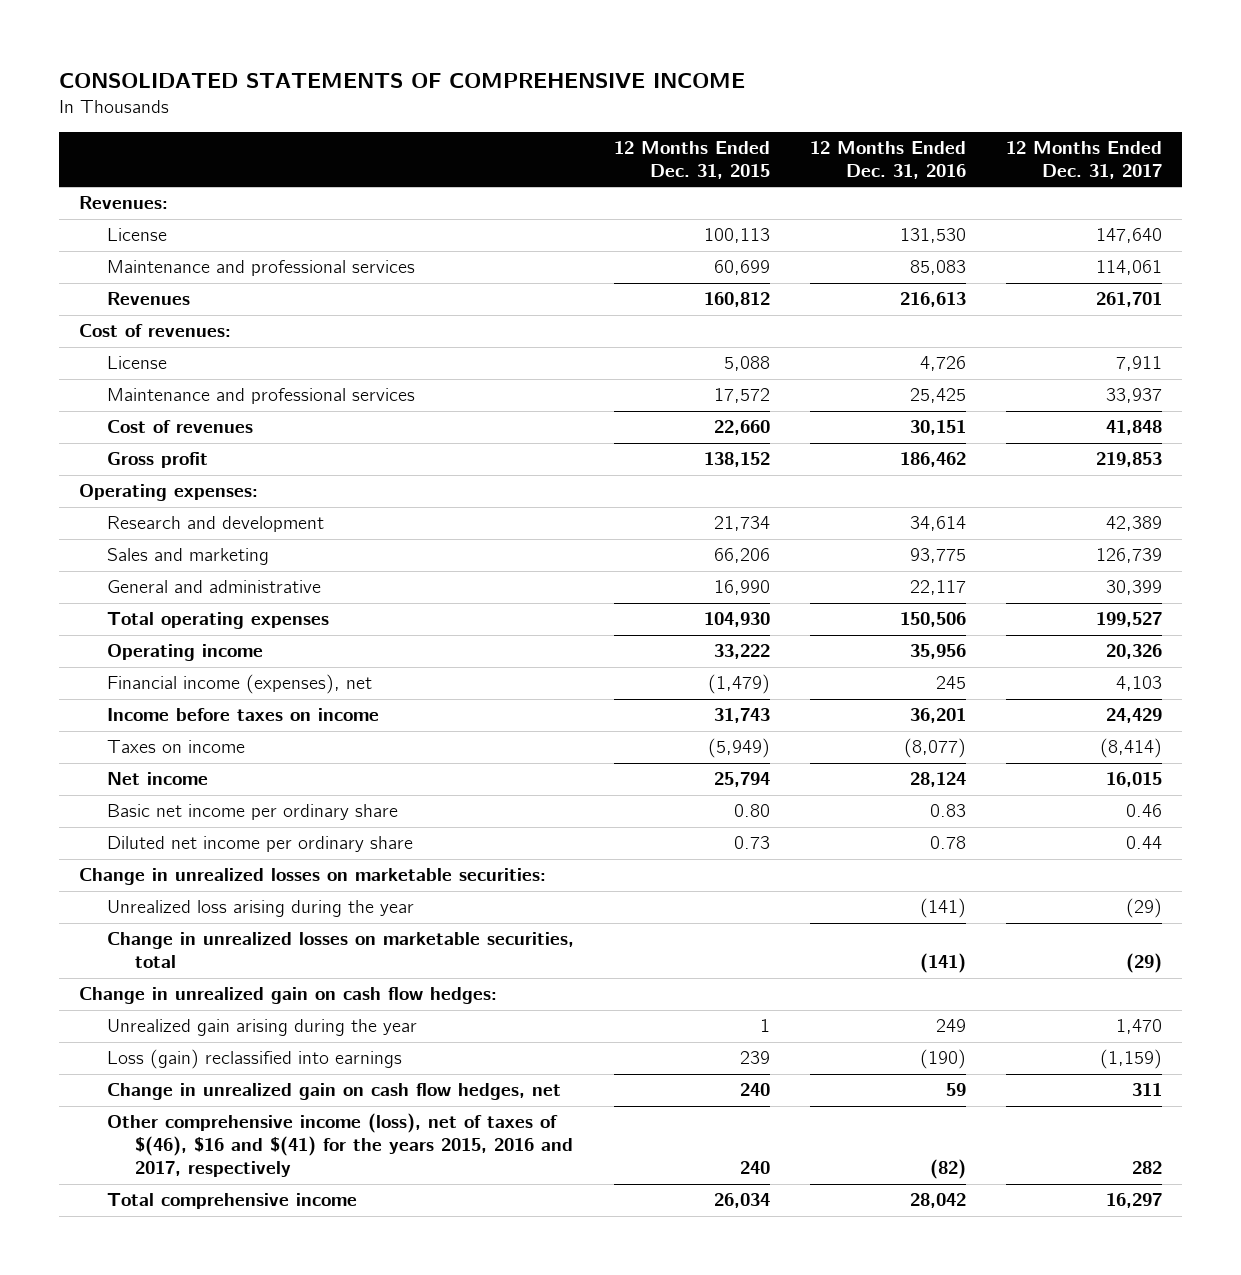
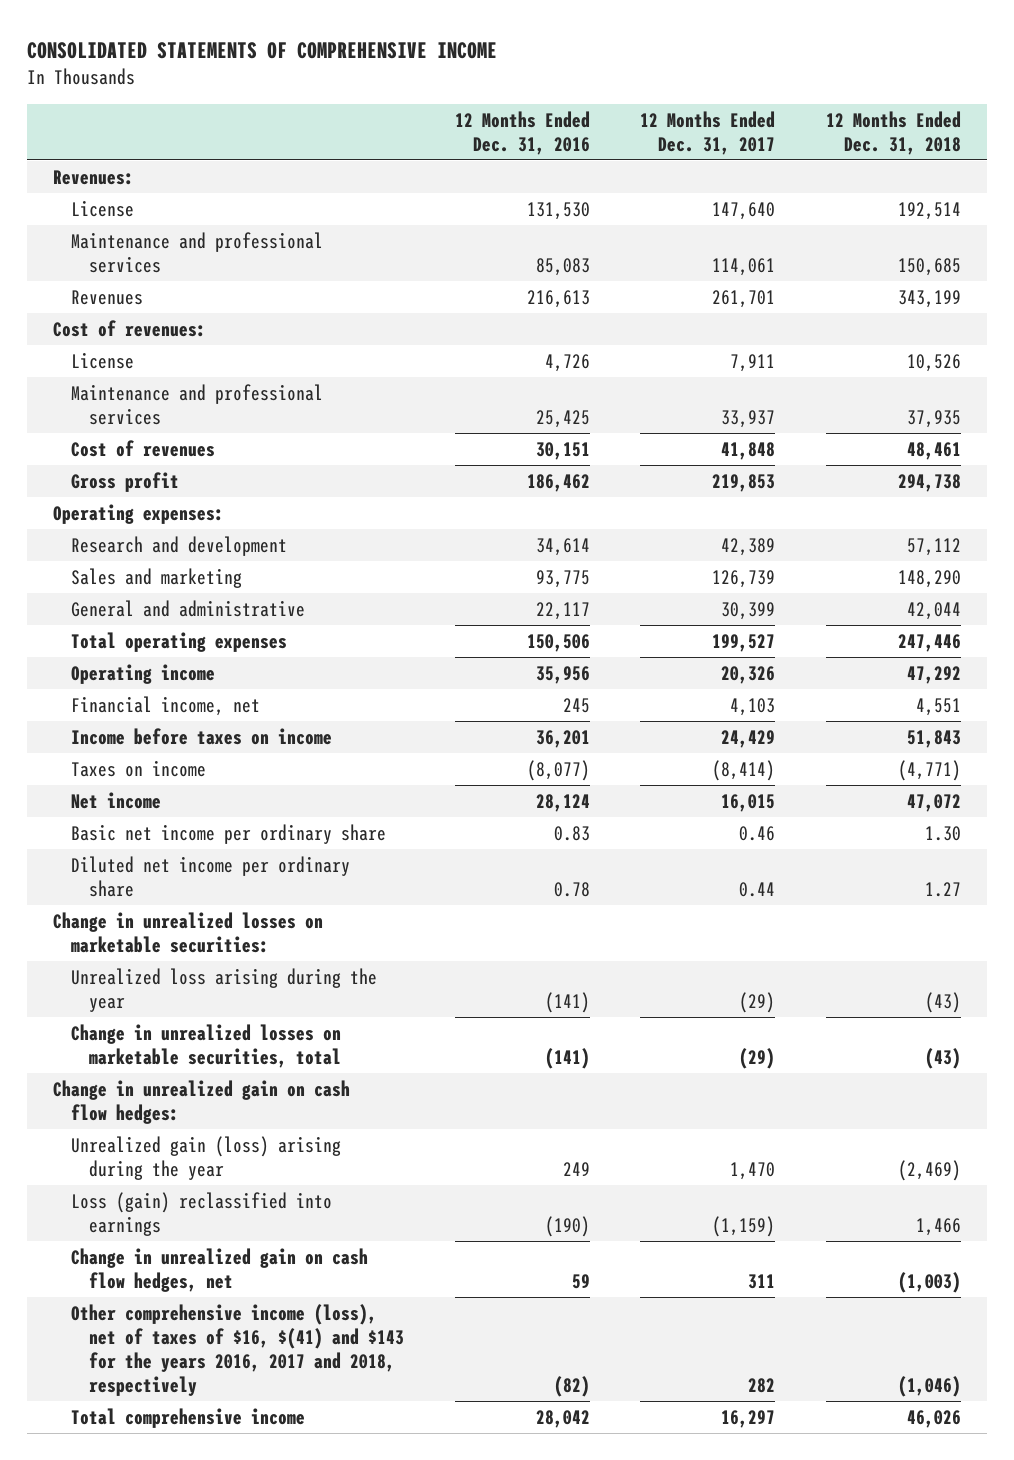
- | 12 Months Ended Dec. 31, 2015 | 12 Months Ended Dec. 31, 2016 | 12 Months Ended Dec. 31, 2017
+ | 12 Months Ended Dec. 31, 2016 | 12 Months Ended Dec. 31, 2017 | 12 Months Ended Dec. 31, 2018
- Financial income (expenses), net | (1,479) | 245 | 4,103
+ Financial income, net | 245 | 4,103 | 4,551
- Unrealized gain arising during the year | 1 | 249 | 1,470
+ Unrealized gain (loss) arising during the year | 249 | 1,470 | (2,469)
- Other comprehensive income (loss), net of taxes of $(46), $16 and $(41) for the years 2015, 2016 and 2017, respectively | 240 | (82) | 282
+ Other comprehensive income (loss), net of taxes of $16, $(41) and $143 for the years 2016, 2017 and 2018, respectively | (82) | 282 | (1,046)

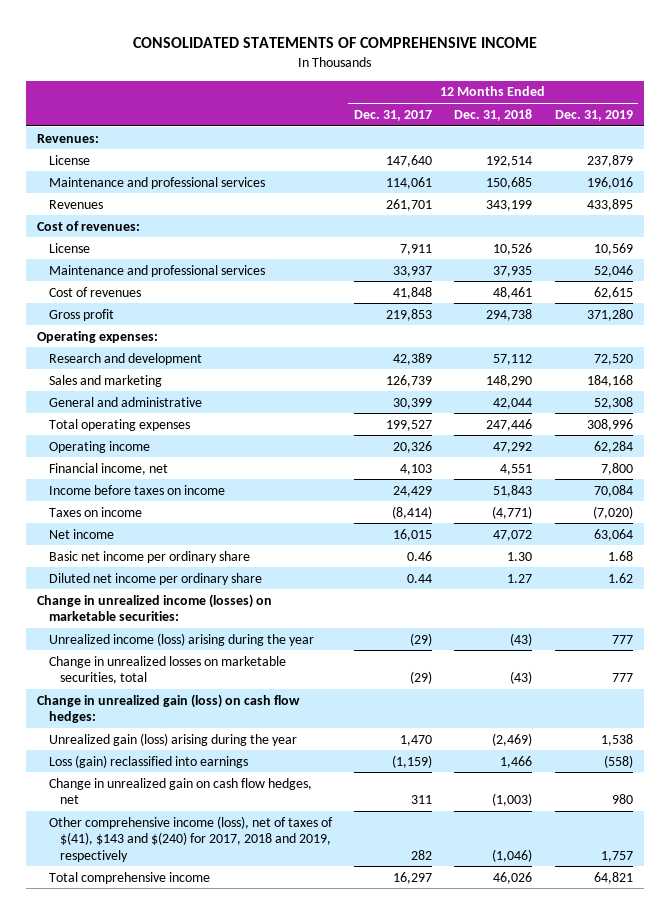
- | 12 Months Ended Dec. 31, 2016 | 12 Months Ended Dec. 31, 2017 | 12 Months Ended Dec. 31, 2018
+ | 12 Months Ended Dec. 31, 2017 | 12 Months Ended Dec. 31, 2018 | 12 Months Ended Dec. 31, 2019
- Change in unrealized losses on marketable securities:
- Unrealized loss arising during the year | (141) | (29) | (43)
+ Change in unrealized income (losses) on marketable securities:
+ Unrealized income (loss) arising during the year | (29) | (43) | 777
- Change in unrealized gain on cash flow hedges:
+ Change in unrealized gain (loss) on cash flow hedges:
- Other comprehensive income (loss), net of taxes of $16, $(41) and $143 for the years 2016, 2017 and 2018, respectively | (82) | 282 | (1,046)
+ Other comprehensive income (loss), net of taxes of $(41), $143 and $(240) for 2017, 2018 and 2019, respectively | 282 | (1,046) | 1,757

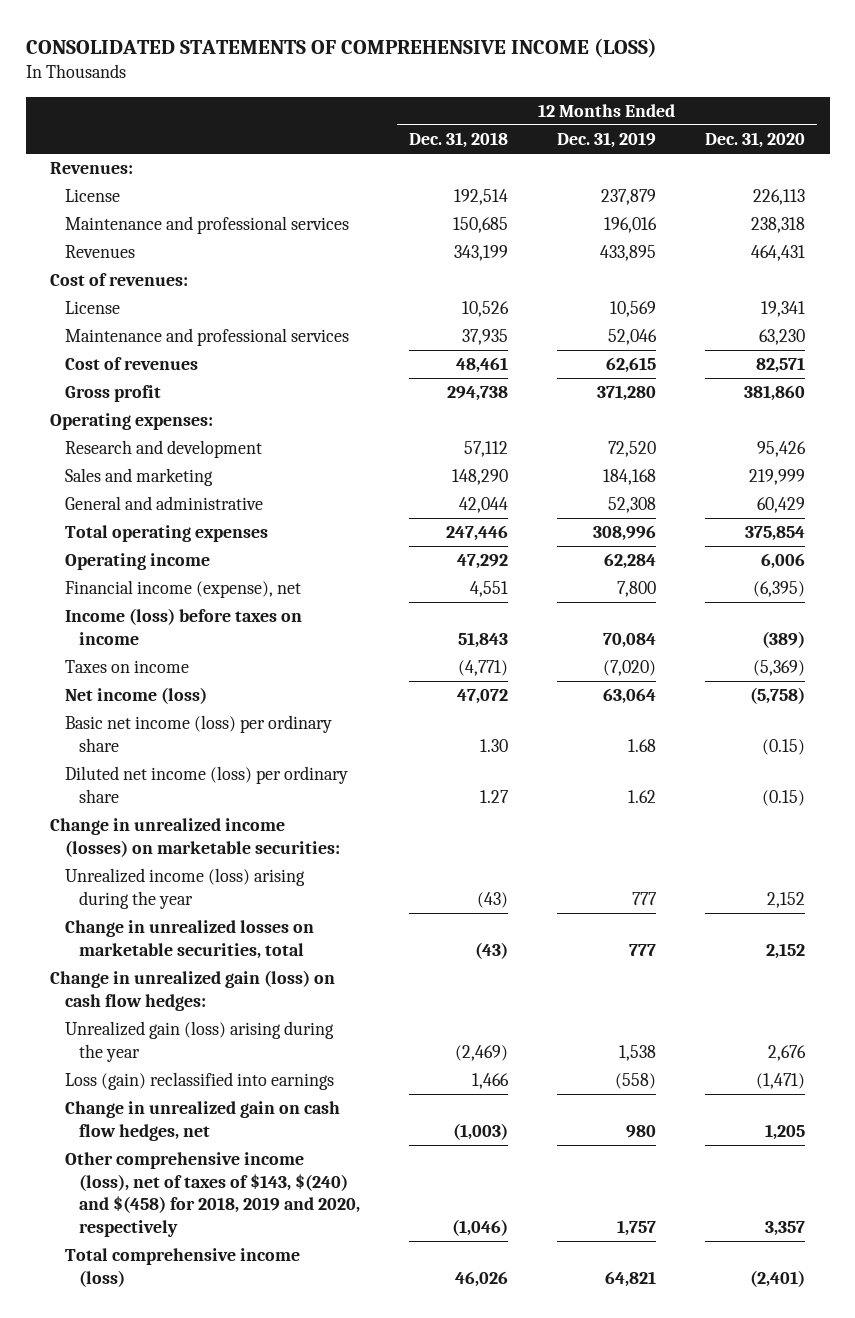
- CONSOLIDATED STATEMENTS OF COMPREHENSIVE INCOME
+ CONSOLIDATED STATEMENTS OF COMPREHENSIVE INCOME (LOSS)
- | 12 Months Ended Dec. 31, 2017 | 12 Months Ended Dec. 31, 2018 | 12 Months Ended Dec. 31, 2019
+ | 12 Months Ended Dec. 31, 2018 | 12 Months Ended Dec. 31, 2019 | 12 Months Ended Dec. 31, 2020
- Financial income, net | 4,103 | 4,551 | 7,800
- Income before taxes on income | 24,429 | 51,843 | 70,084
+ Financial income (expense), net | 4,551 | 7,800 | (6,395)
+ Income (loss) before taxes on income | 51,843 | 70,084 | (389)
- Net income | 16,015 | 47,072 | 63,064
- Basic net income per ordinary share | 0.46 | 1.30 | 1.68
- Diluted net income per ordinary share | 0.44 | 1.27 | 1.62
+ Net income (loss) | 47,072 | 63,064 | (5,758)
+ Basic net income (loss) per ordinary share | 1.30 | 1.68 | (0.15)
+ Diluted net income (loss) per ordinary share | 1.27 | 1.62 | (0.15)
- Other comprehensive income (loss), net of taxes of $(41), $143 and $(240) for 2017, 2018 and 2019, respectively | 282 | (1,046) | 1,757
- Total comprehensive income | 16,297 | 46,026 | 64,821
+ Other comprehensive income (loss), net of taxes of $143, $(240) and $(458) for 2018, 2019 and 2020, respectively | (1,046) | 1,757 | 3,357
+ Total comprehensive income (loss) | 46,026 | 64,821 | (2,401)

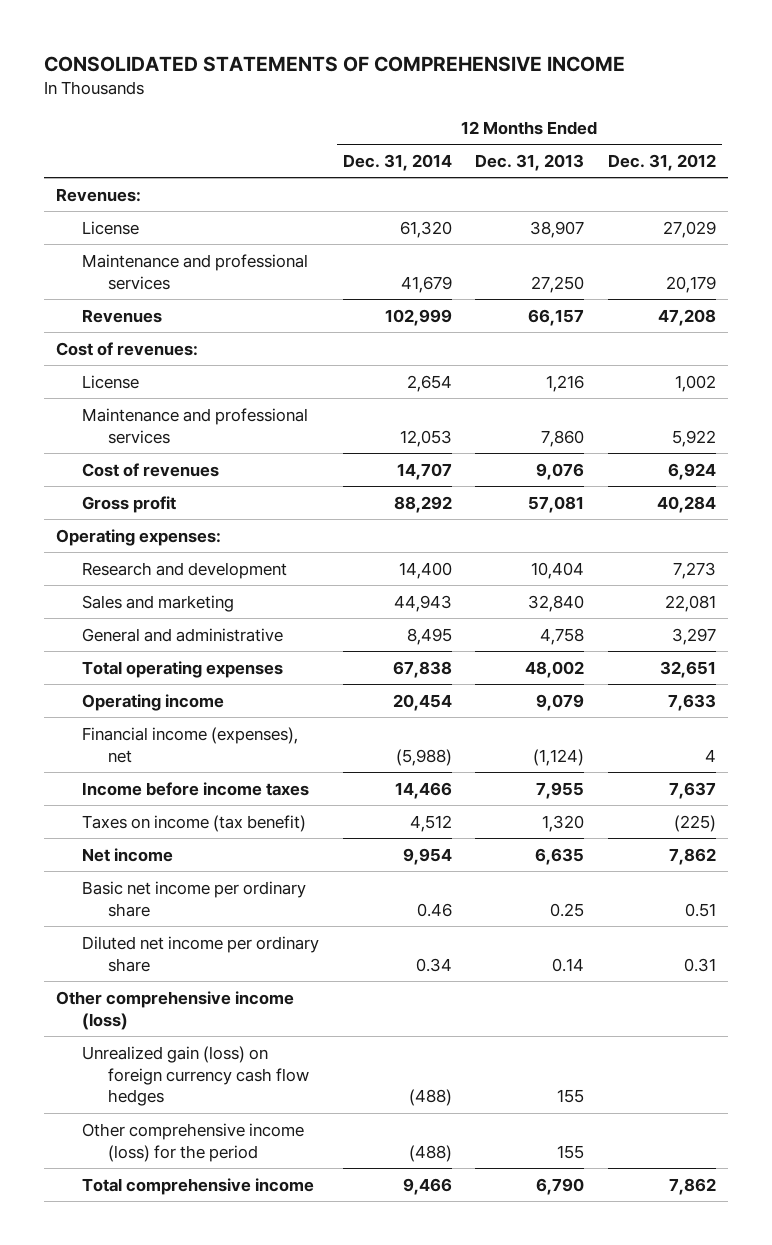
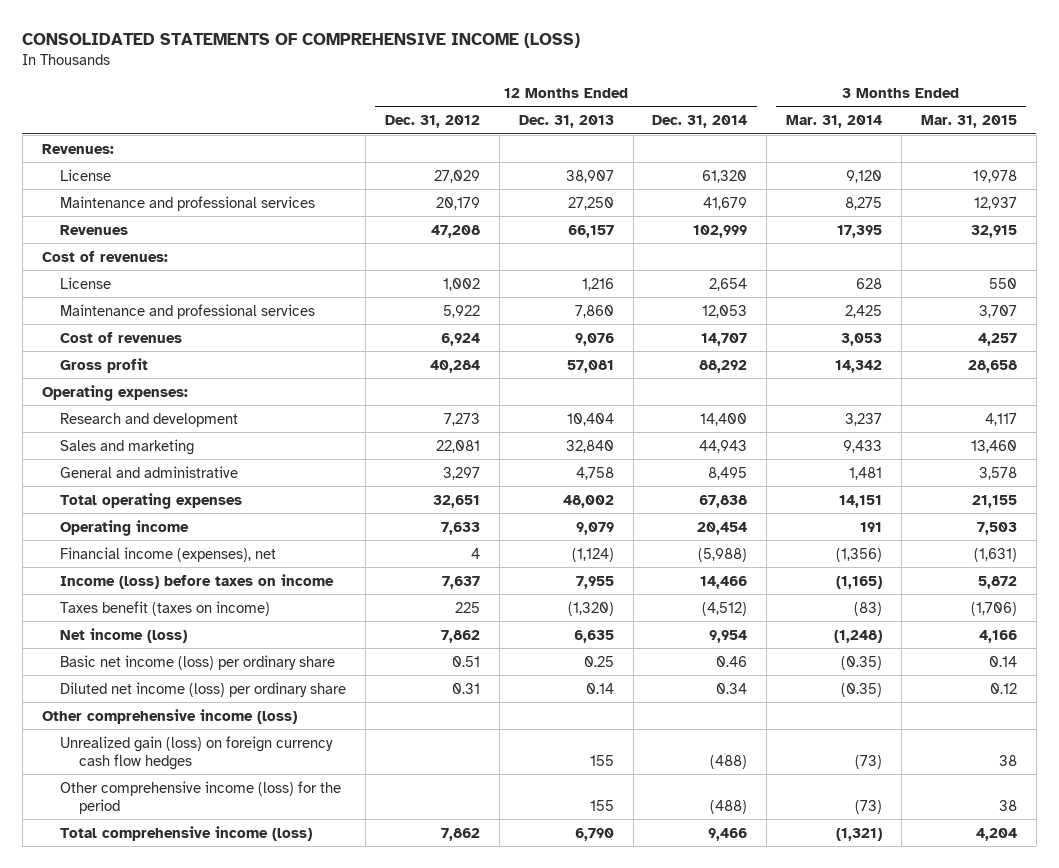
- CONSOLIDATED STATEMENTS OF COMPREHENSIVE INCOME
+ CONSOLIDATED STATEMENTS OF COMPREHENSIVE INCOME (LOSS)
- | 12 Months Ended Dec. 31, 2014 | 12 Months Ended Dec. 31, 2013 | 12 Months Ended Dec. 31, 2012
+ | 12 Months Ended Dec. 31, 2012 | 12 Months Ended Dec. 31, 2013 | 12 Months Ended Dec. 31, 2014 | 3 Months Ended Mar. 31, 2014 | 3 Months Ended Mar. 31, 2015
- Income before income taxes | 14,466 | 7,955 | 7,637
- Taxes on income (tax benefit) | 4,512 | 1,320 | (225)
- Net income | 9,954 | 6,635 | 7,862
- Basic net income per ordinary share | 0.46 | 0.25 | 0.51
- Diluted net income per ordinary share | 0.34 | 0.14 | 0.31
+ Income (loss) before taxes on income | 7,637 | 7,955 | 14,466 | (1,165) | 5,872
+ Taxes benefit (taxes on income) | 225 | (1,320) | (4,512) | (83) | (1,706)
+ Net income (loss) | 7,862 | 6,635 | 9,954 | (1,248) | 4,166
+ Basic net income (loss) per ordinary share | 0.51 | 0.25 | 0.46 | (0.35) | 0.14
+ Diluted net income (loss) per ordinary share | 0.31 | 0.14 | 0.34 | (0.35) | 0.12
- Total comprehensive income | 9,466 | 6,790 | 7,862
+ Total comprehensive income (loss) | 7,862 | 6,790 | 9,466 | (1,321) | 4,204

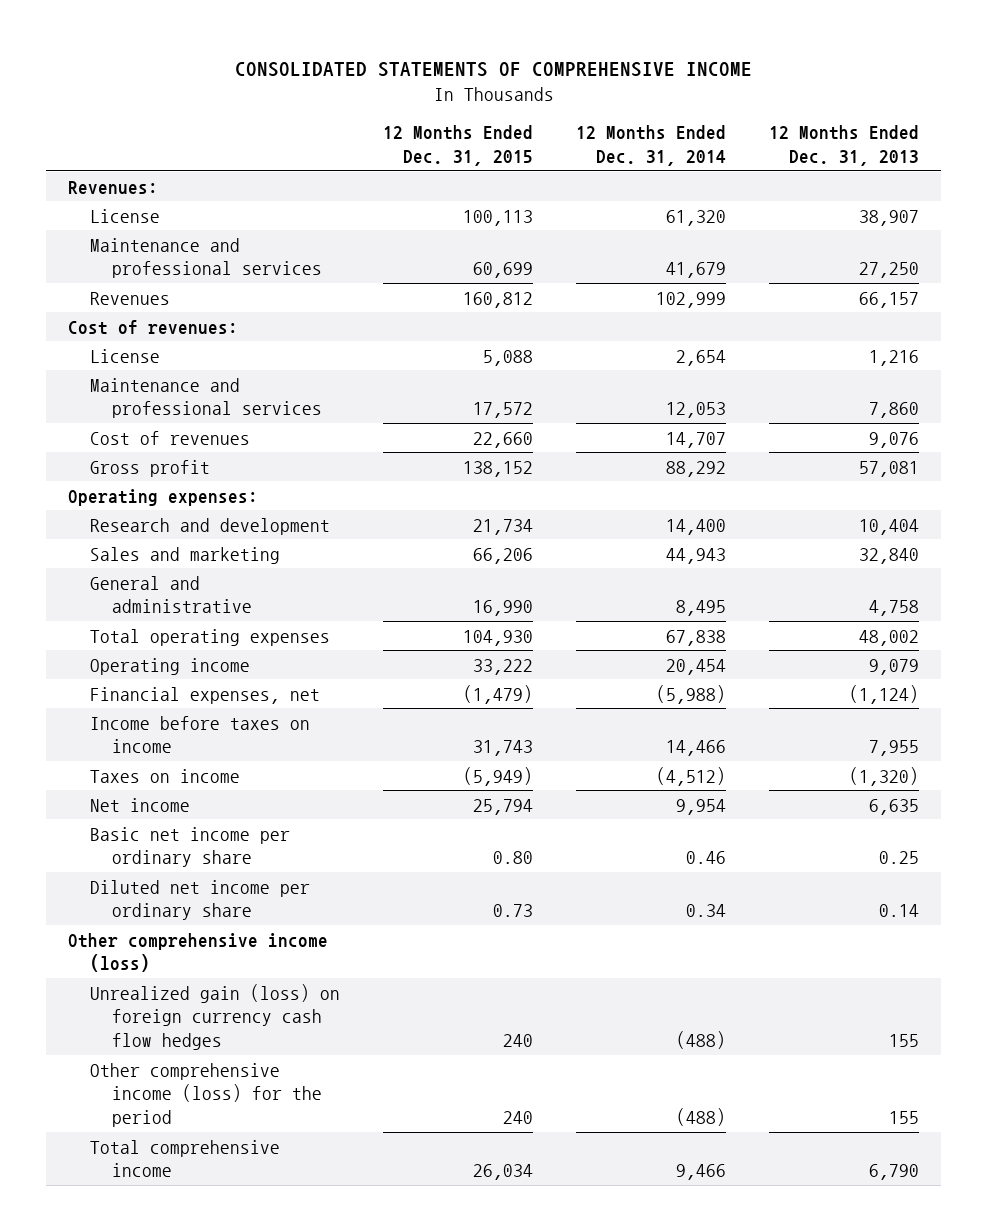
- CONSOLIDATED STATEMENTS OF COMPREHENSIVE INCOME (LOSS)
+ CONSOLIDATED STATEMENTS OF COMPREHENSIVE INCOME
- | 12 Months Ended Dec. 31, 2012 | 12 Months Ended Dec. 31, 2013 | 12 Months Ended Dec. 31, 2014 | 3 Months Ended Mar. 31, 2014 | 3 Months Ended Mar. 31, 2015
+ | 12 Months Ended Dec. 31, 2015 | 12 Months Ended Dec. 31, 2014 | 12 Months Ended Dec. 31, 2013
- Financial income (expenses), net | 4 | (1,124) | (5,988) | (1,356) | (1,631)
- Income (loss) before taxes on income | 7,637 | 7,955 | 14,466 | (1,165) | 5,872
- Taxes benefit (taxes on income) | 225 | (1,320) | (4,512) | (83) | (1,706)
- Net income (loss) | 7,862 | 6,635 | 9,954 | (1,248) | 4,166
- Basic net income (loss) per ordinary share | 0.51 | 0.25 | 0.46 | (0.35) | 0.14
- Diluted net income (loss) per ordinary share | 0.31 | 0.14 | 0.34 | (0.35) | 0.12
+ Financial expenses, net | (1,479) | (5,988) | (1,124)
+ Income before taxes on income | 31,743 | 14,466 | 7,955
+ Taxes on income | (5,949) | (4,512) | (1,320)
+ Net income | 25,794 | 9,954 | 6,635
+ Basic net income per ordinary share | 0.80 | 0.46 | 0.25
+ Diluted net income per ordinary share | 0.73 | 0.34 | 0.14
- Total comprehensive income (loss) | 7,862 | 6,790 | 9,466 | (1,321) | 4,204
+ Total comprehensive income | 26,034 | 9,466 | 6,790

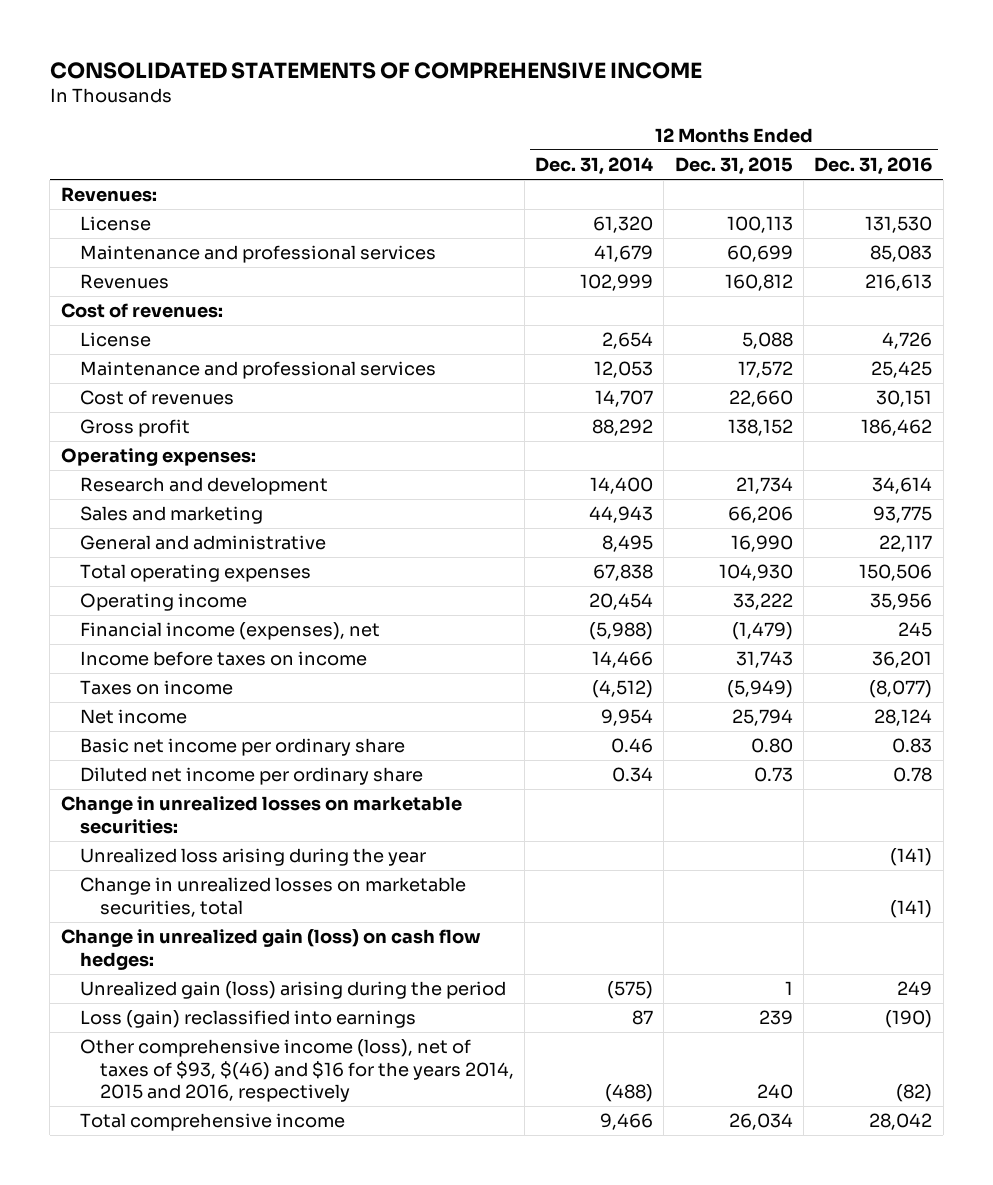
- | 12 Months Ended Dec. 31, 2015 | 12 Months Ended Dec. 31, 2014 | 12 Months Ended Dec. 31, 2013
+ | 12 Months Ended Dec. 31, 2014 | 12 Months Ended Dec. 31, 2015 | 12 Months Ended Dec. 31, 2016
- Financial expenses, net | (1,479) | (5,988) | (1,124)
+ Financial income (expenses), net | (5,988) | (1,479) | 245
- Other comprehensive income (loss)
- Unrealized gain (loss) on foreign currency cash flow hedges | 240 | (488) | 155
- Other comprehensive income (loss) for the period | 240 | (488) | 155
+ Change in unrealized losses on marketable securities:
+ Unrealized loss arising during the year | | | (141)
+ Change in unrealized losses on marketable securities, total | | | (141)
+ Change in unrealized gain (loss) on cash flow hedges:
+ Unrealized gain (loss) arising during the period | (575) | 1 | 249
+ Loss (gain) reclassified into earnings | 87 | 239 | (190)
+ Other comprehensive income (loss), net of taxes of $93, $(46) and $16 for the years 2014, 2015 and 2016, respectively | (488) | 240 | (82)

